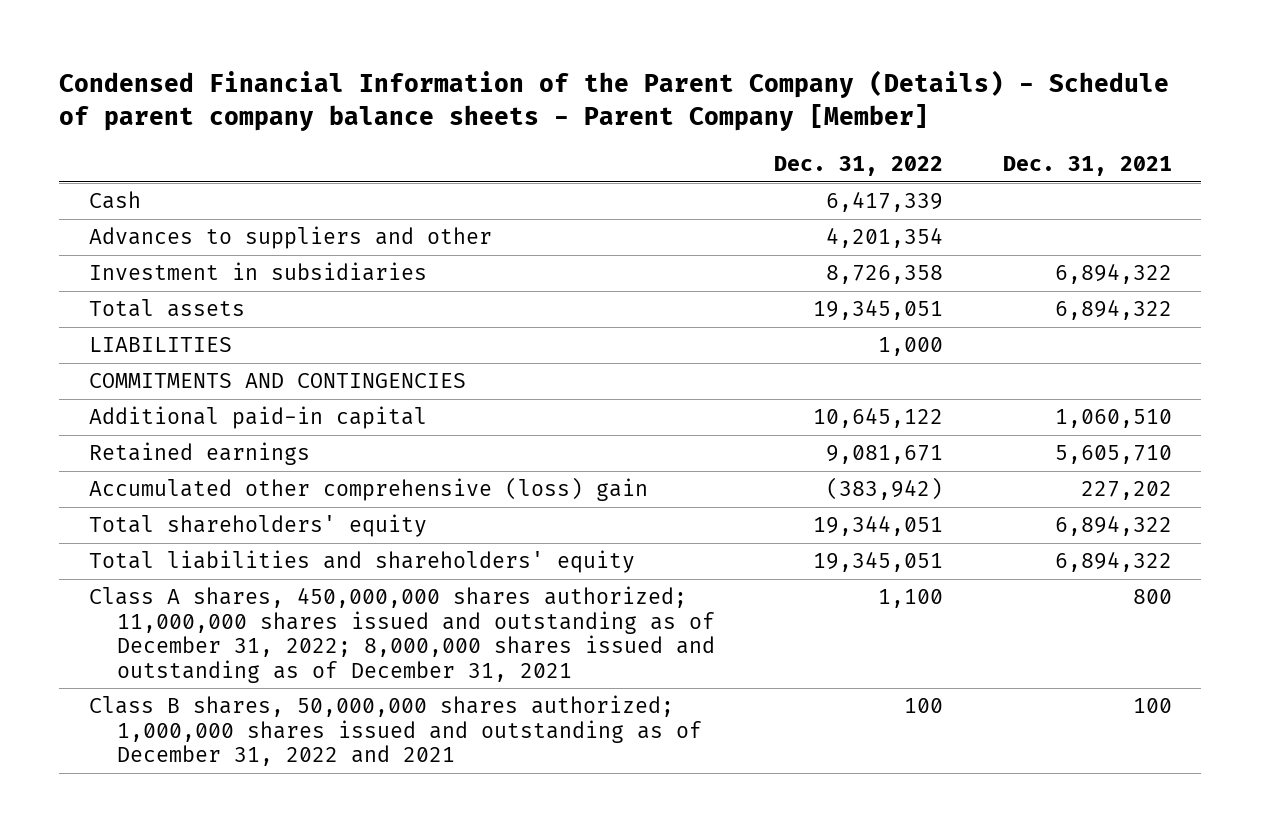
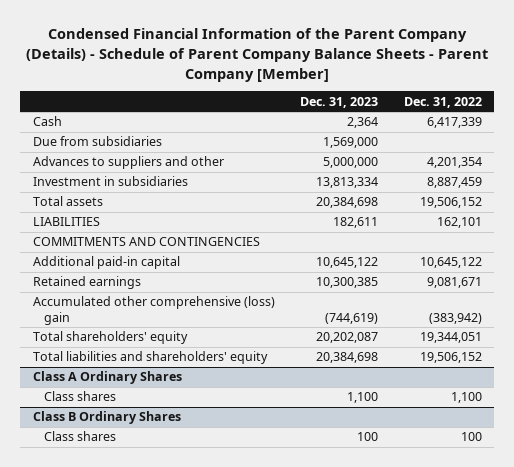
- Condensed Financial Information of the Parent Company (Details) - Schedule of parent company balance sheets - Parent Company [Member]
+ Condensed Financial Information of the Parent Company (Details) - Schedule of Parent Company Balance Sheets - Parent Company [Member]
- | Dec. 31, 2022 | Dec. 31, 2021
+ | Dec. 31, 2023 | Dec. 31, 2022
+ Due from subsidiaries | 1,569,000 |
- Investment in subsidiaries | 8,726,358 | 6,894,322
- Total assets | 19,345,051 | 6,894,322
- LIABILITIES | 1,000 |
+ Investment in subsidiaries | 13,813,334 | 8,887,459
+ Total assets | 20,384,698 | 19,506,152
+ LIABILITIES | 182,611 | 162,101
- Total liabilities and shareholders' equity | 19,345,051 | 6,894,322
- Class A shares, 450,000,000 shares authorized; 11,000,000 shares issued and outstanding as of December 31, 2022; 8,000,000 shares issued and outstanding as of December 31, 2021 | 1,100 | 800
- Class B shares, 50,000,000 shares authorized; 1,000,000 shares issued and outstanding as of December 31, 2022 and 2021 | 100 | 100
+ Total liabilities and shareholders' equity | 20,384,698 | 19,506,152
+ Class A Ordinary Shares
+ Class shares | 1,100 | 1,100
+ Class B Ordinary Shares
+ Class shares | 100 | 100

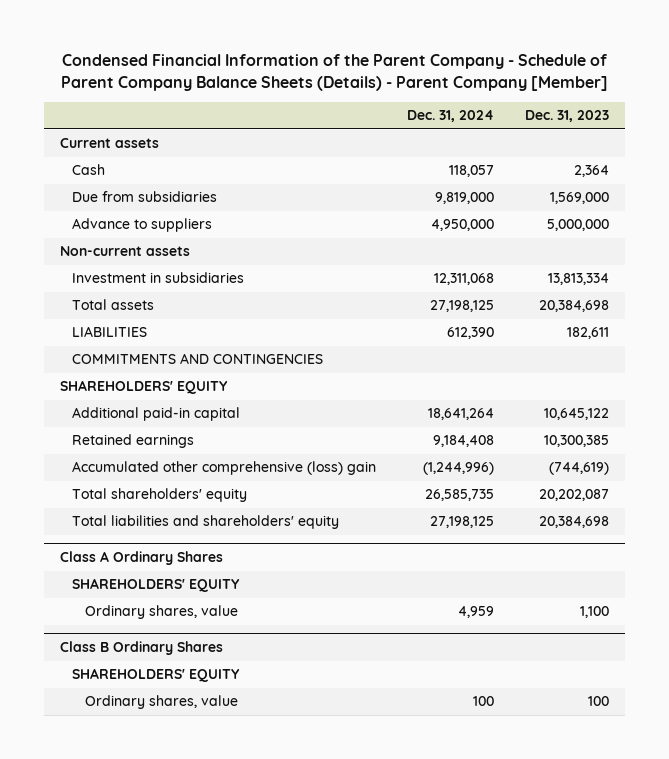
- Condensed Financial Information of the Parent Company (Details) - Schedule of Parent Company Balance Sheets - Parent Company [Member]
+ Condensed Financial Information of the Parent Company - Schedule of Parent Company Balance Sheets (Details) - Parent Company [Member]
- | Dec. 31, 2023 | Dec. 31, 2022
+ | Dec. 31, 2024 | Dec. 31, 2023
+ Current assets
- Advances to suppliers and other | 5,000,000 | 4,201,354
+ Advance to suppliers | 4,950,000 | 5,000,000
+ Non-current assets
+ SHAREHOLDERS' EQUITY
@ Class A Ordinary Shares
- Class shares | 1,100 | 1,100
+ SHAREHOLDERS' EQUITY
+ Ordinary shares, value | 4,959 | 1,100
@ Class B Ordinary Shares
- Class shares | 100 | 100
+ SHAREHOLDERS' EQUITY
+ Ordinary shares, value | 100 | 100

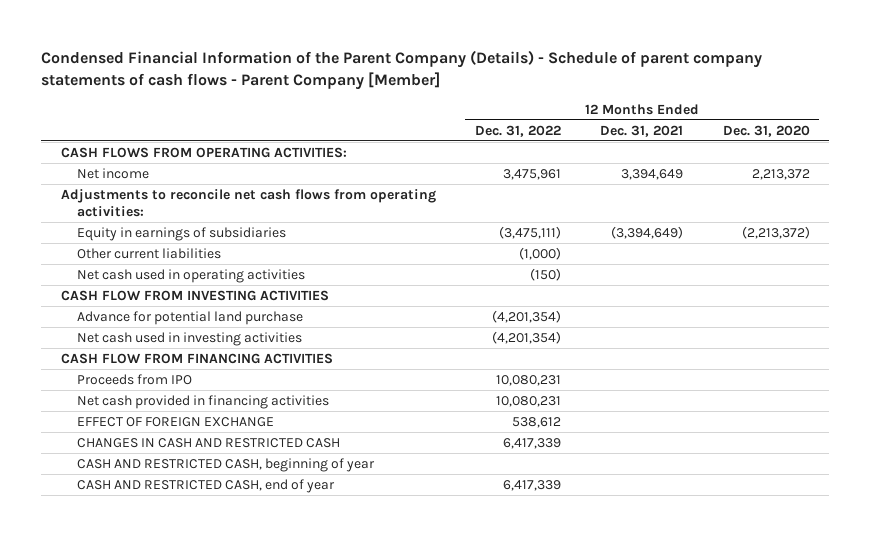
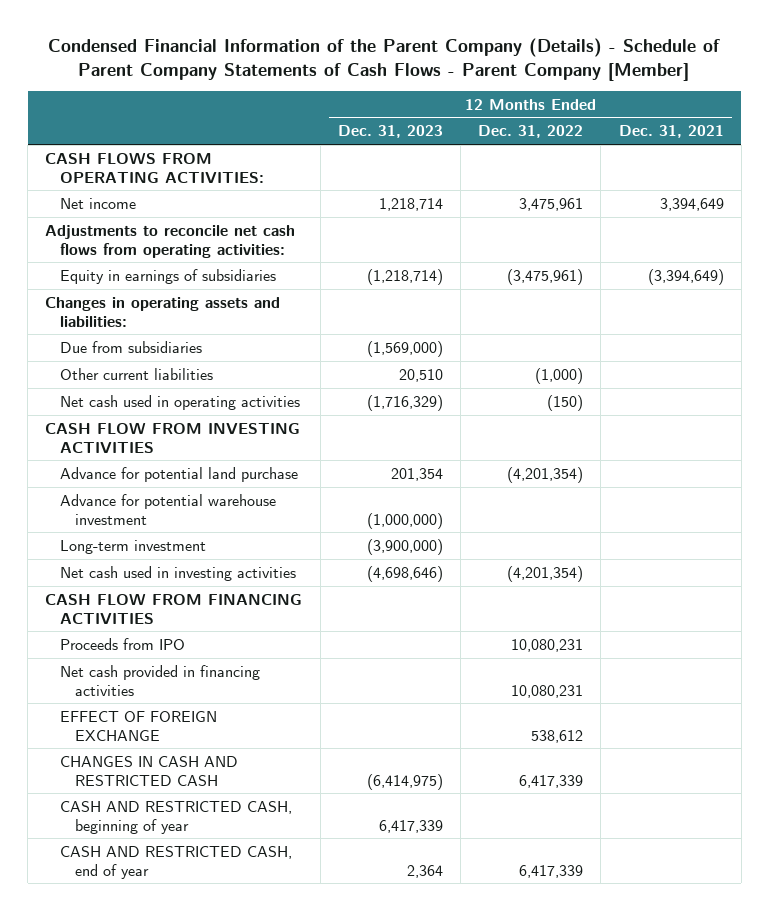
- Condensed Financial Information of the Parent Company (Details) - Schedule of parent company statements of cash flows - Parent Company [Member]
+ Condensed Financial Information of the Parent Company (Details) - Schedule of Parent Company Statements of Cash Flows - Parent Company [Member]
- | 12 Months Ended Dec. 31, 2022 | 12 Months Ended Dec. 31, 2021 | 12 Months Ended Dec. 31, 2020
+ | 12 Months Ended Dec. 31, 2023 | 12 Months Ended Dec. 31, 2022 | 12 Months Ended Dec. 31, 2021
- Equity in earnings of subsidiaries | (3,475,111) | (3,394,649) | (2,213,372)
+ Equity in earnings of subsidiaries | (1,218,714) | (3,475,961) | (3,394,649)
+ Changes in operating assets and liabilities:
+ Due from subsidiaries | (1,569,000) | |
+ Advance for potential warehouse investment | (1,000,000) | |
+ Long-term investment | (3,900,000) | |

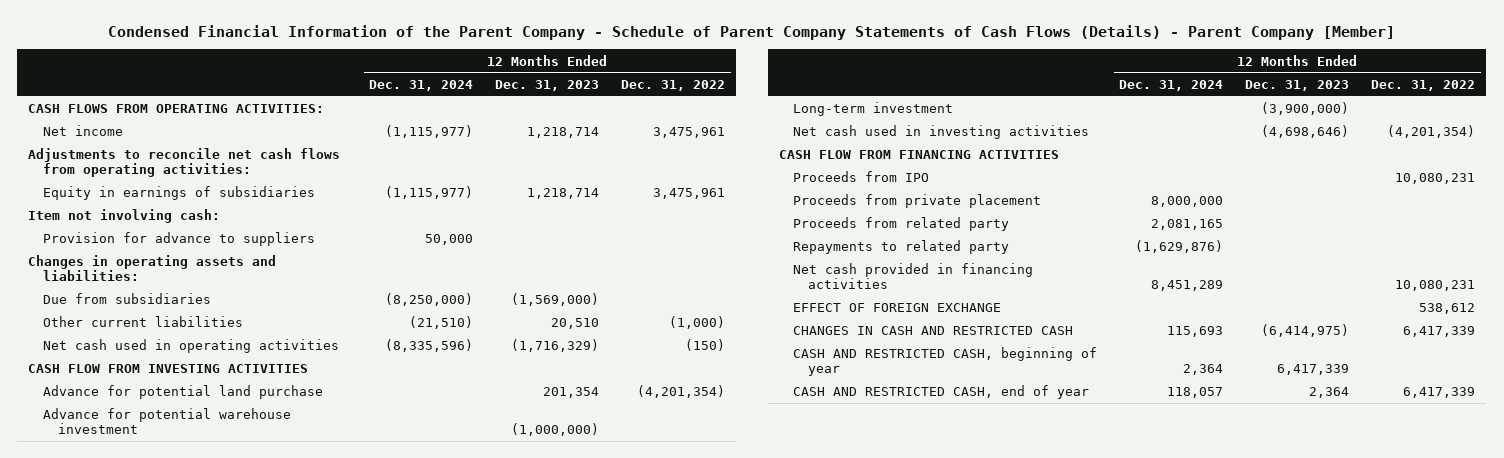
- Condensed Financial Information of the Parent Company (Details) - Schedule of Parent Company Statements of Cash Flows - Parent Company [Member]
+ Condensed Financial Information of the Parent Company - Schedule of Parent Company Statements of Cash Flows (Details) - Parent Company [Member]
- | 12 Months Ended Dec. 31, 2023 | 12 Months Ended Dec. 31, 2022 | 12 Months Ended Dec. 31, 2021
+ | 12 Months Ended Dec. 31, 2024 | 12 Months Ended Dec. 31, 2023 | 12 Months Ended Dec. 31, 2022
- Equity in earnings of subsidiaries | (1,218,714) | (3,475,961) | (3,394,649)
+ Equity in earnings of subsidiaries | (1,115,977) | 1,218,714 | 3,475,961
+ Item not involving cash:
+ Provision for advance to suppliers | 50,000 | |
+ Proceeds from private placement | 8,000,000 | |
+ Proceeds from related party | 2,081,165 | |
+ Repayments to related party | (1,629,876) | |

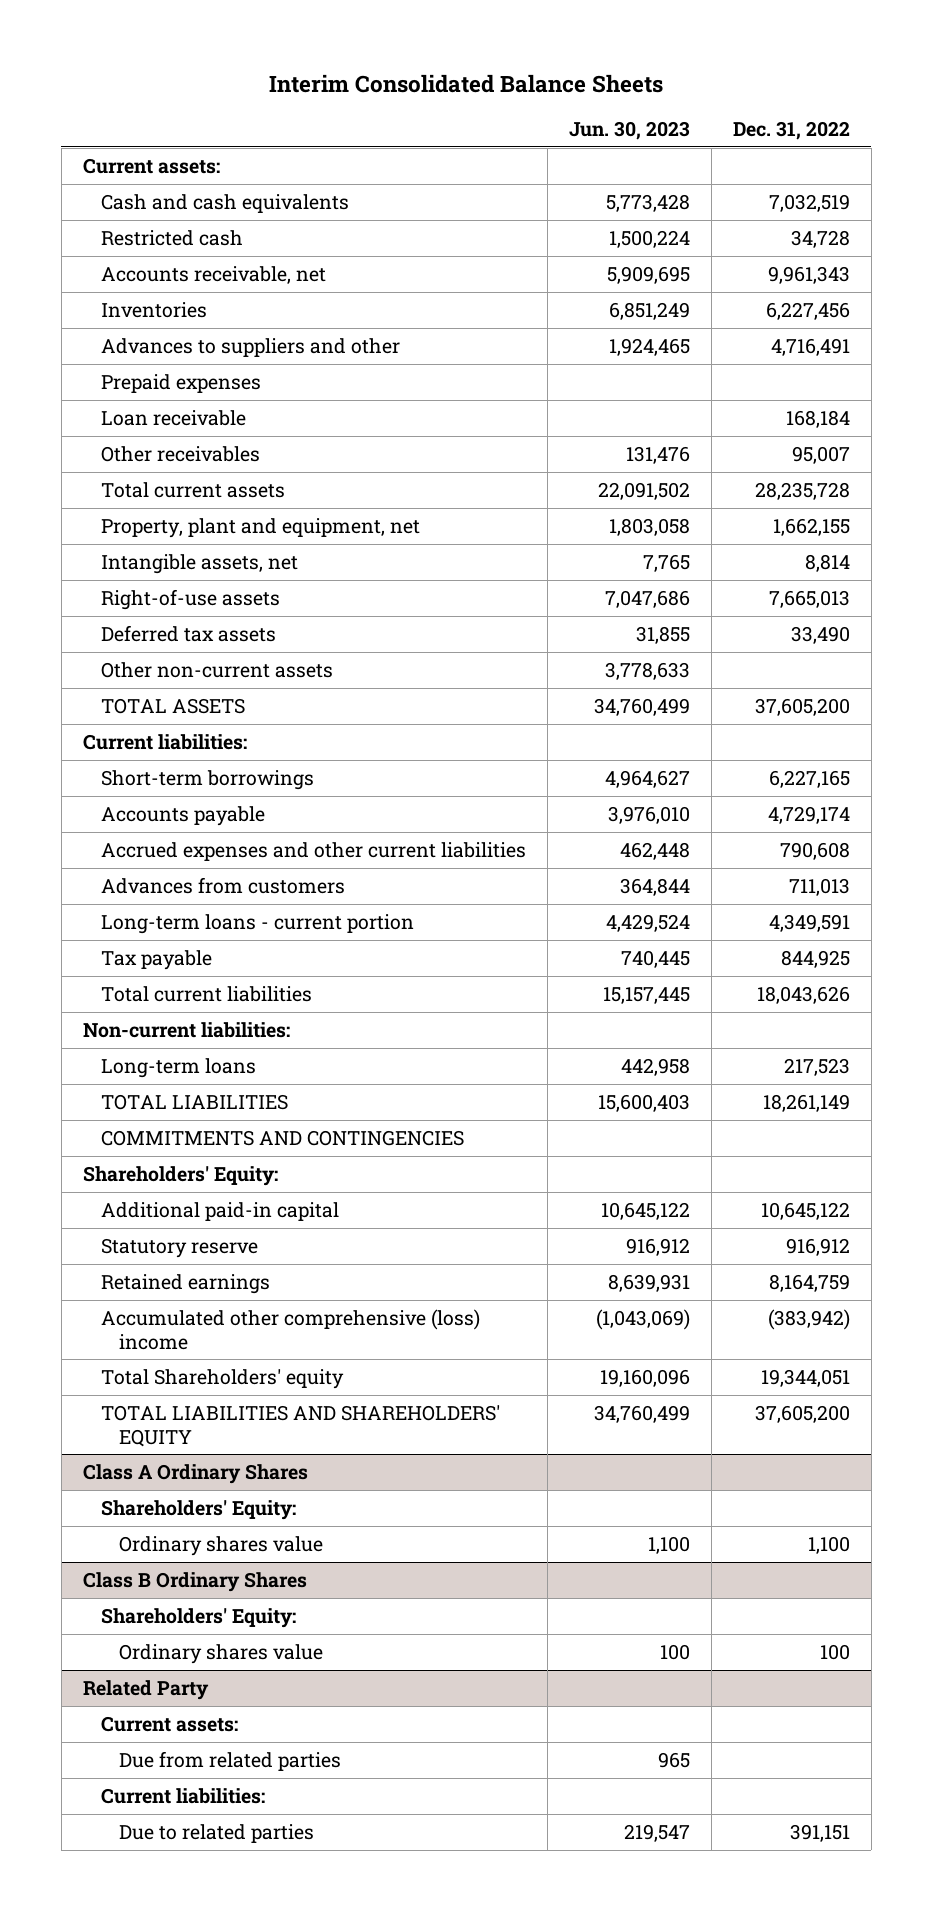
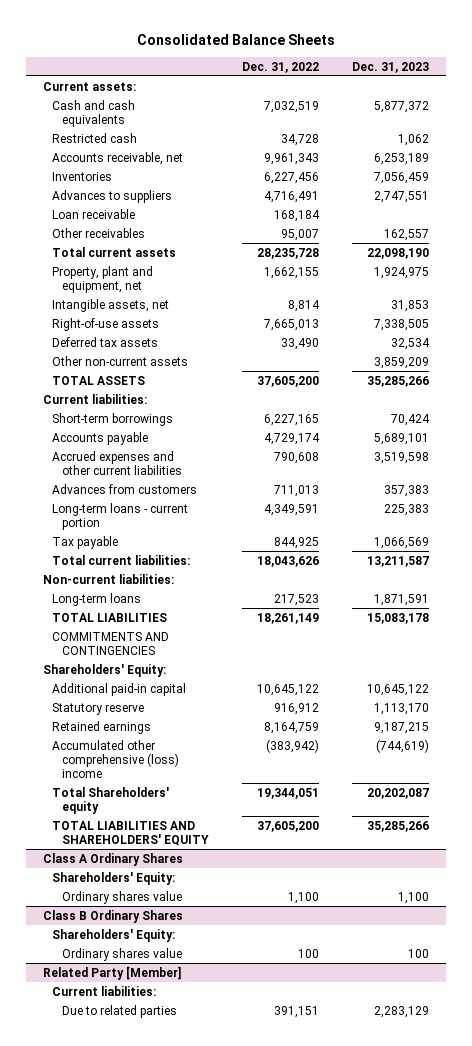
- Interim Consolidated Balance Sheets
+ Consolidated Balance Sheets
- | Jun. 30, 2023 | Dec. 31, 2022
+ | Dec. 31, 2022 | Dec. 31, 2023
- Advances to suppliers and other | 1,924,465 | 4,716,491
- Prepaid expenses
+ Advances to suppliers | 4,716,491 | 2,747,551
- Total current liabilities | 15,157,445 | 18,043,626
+ Total current liabilities: | 18,043,626 | 13,211,587
- Related Party
- Current assets:
- Due from related parties | 965 |
+ Related Party [Member]

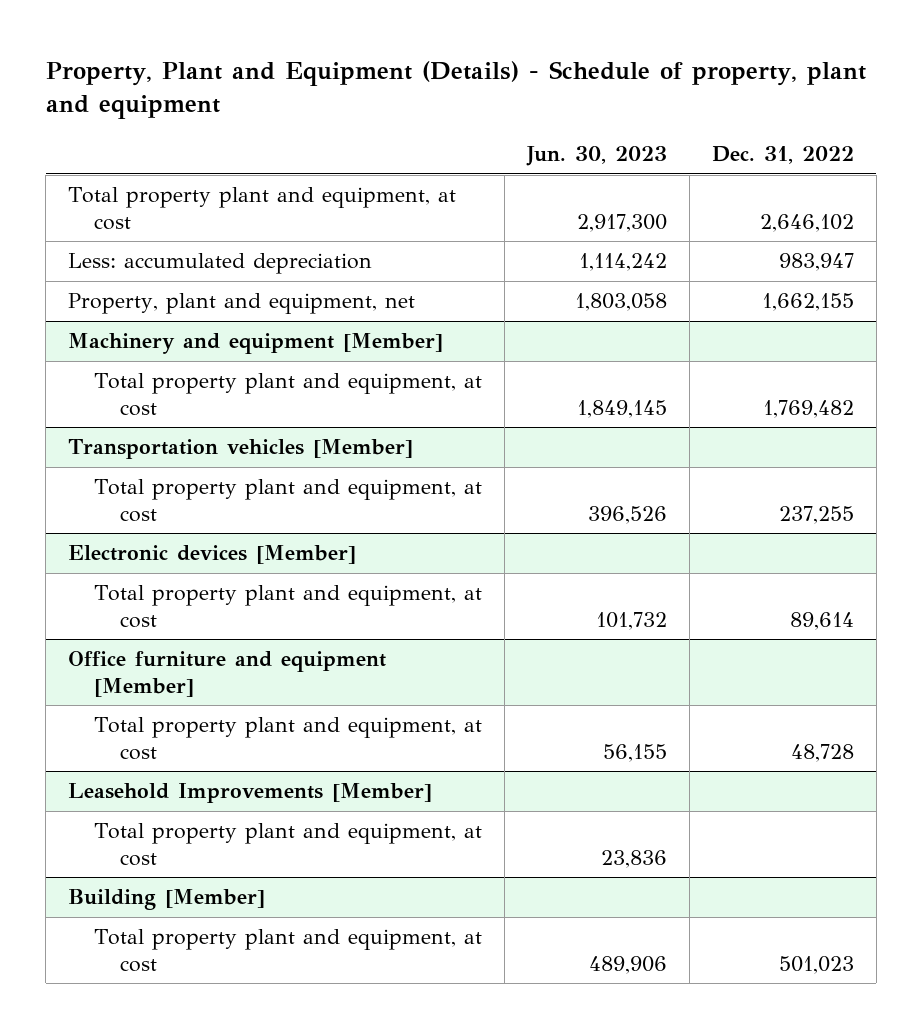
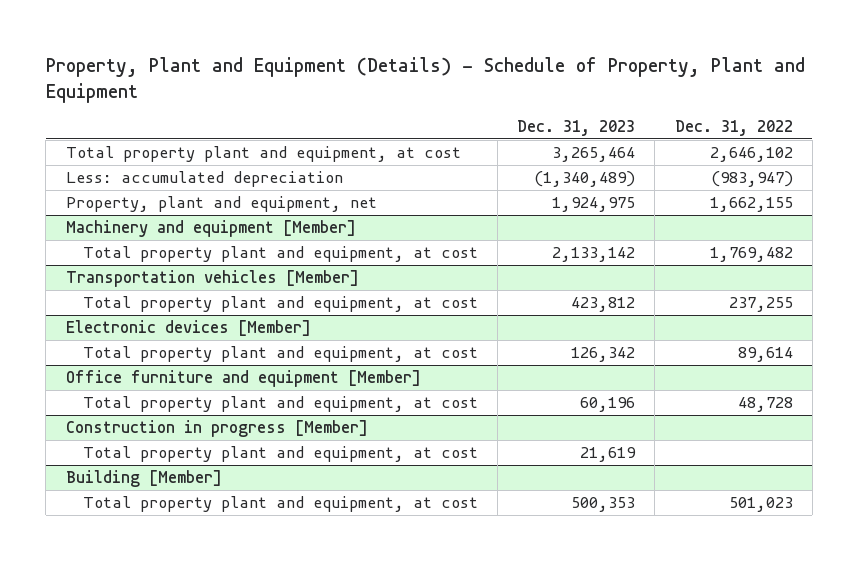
- Property, Plant and Equipment (Details) - Schedule of property, plant and equipment
+ Property, Plant and Equipment (Details) - Schedule of Property, Plant and Equipment
- | Jun. 30, 2023 | Dec. 31, 2022
+ | Dec. 31, 2023 | Dec. 31, 2022
- Less: accumulated depreciation | 1,114,242 | 983,947
+ Less: accumulated depreciation | (1,340,489) | (983,947)
- Leasehold Improvements [Member]
+ Construction in progress [Member]

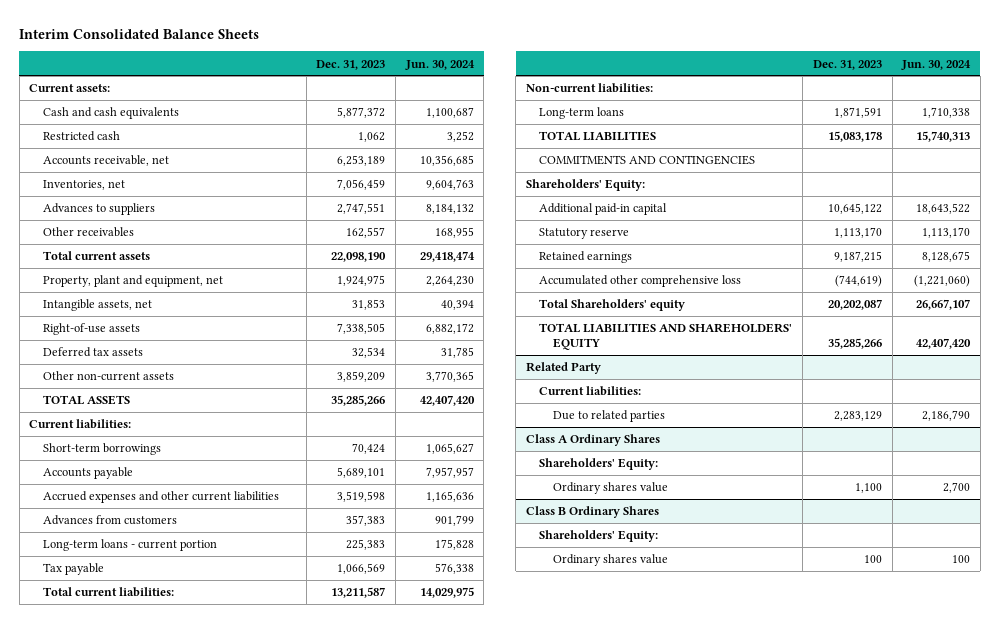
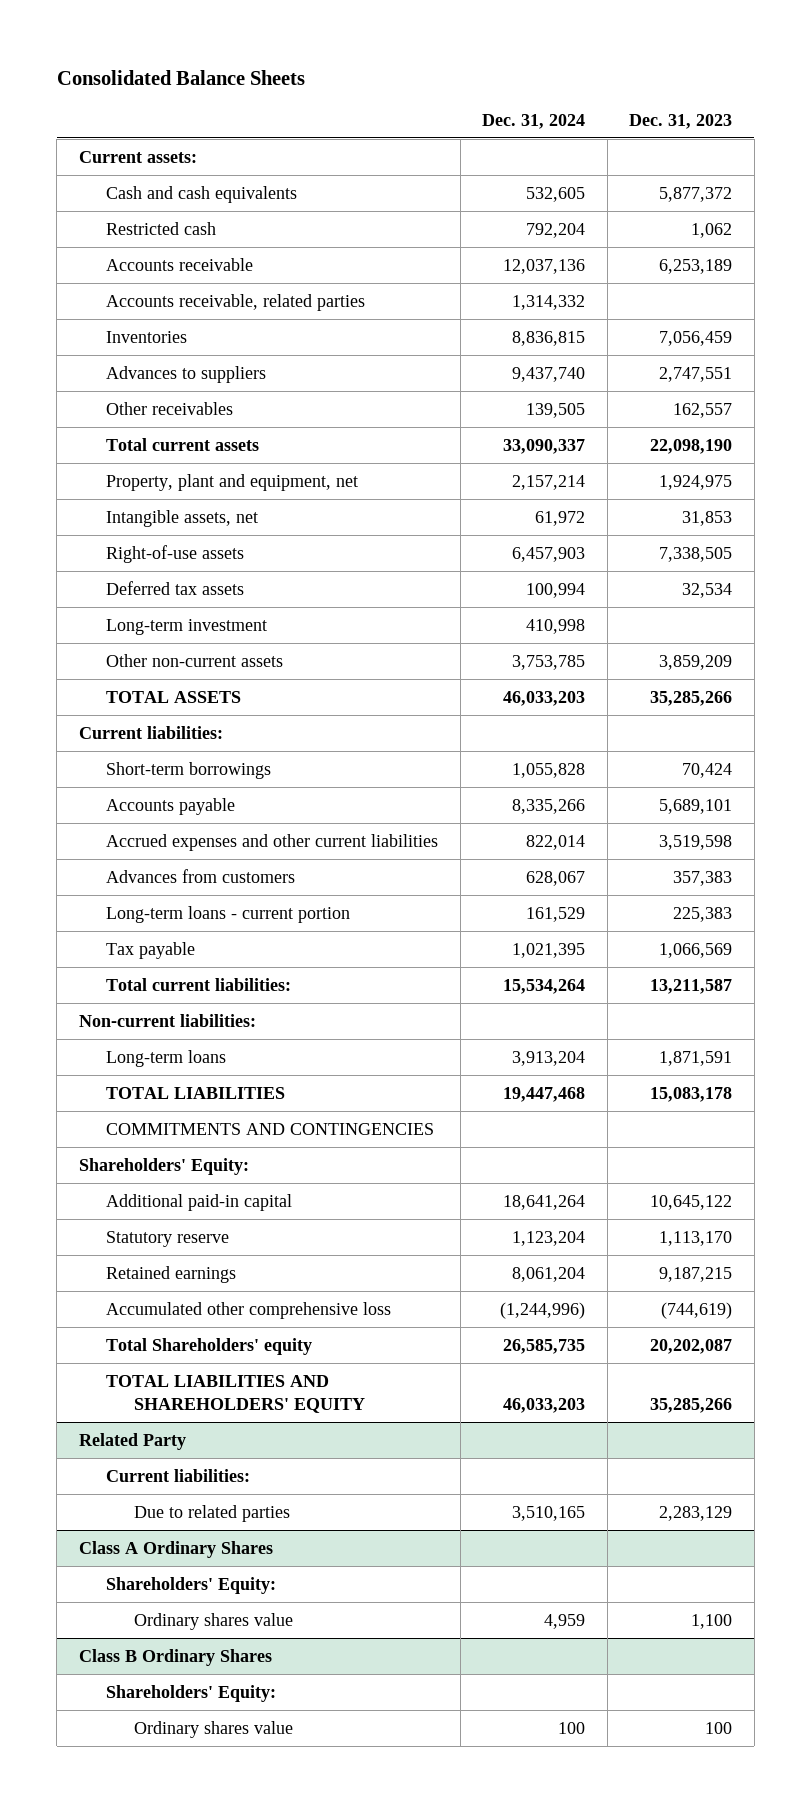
- Interim Consolidated Balance Sheets
+ Consolidated Balance Sheets
- | Dec. 31, 2023 | Jun. 30, 2024
+ | Dec. 31, 2024 | Dec. 31, 2023
- Accounts receivable, net | 6,253,189 | 10,356,685
- Inventories, net | 7,056,459 | 9,604,763
+ Accounts receivable | 12,037,136 | 6,253,189
+ Accounts receivable, related parties | 1,314,332 |
+ Inventories | 8,836,815 | 7,056,459
+ Long-term investment | 410,998 |

